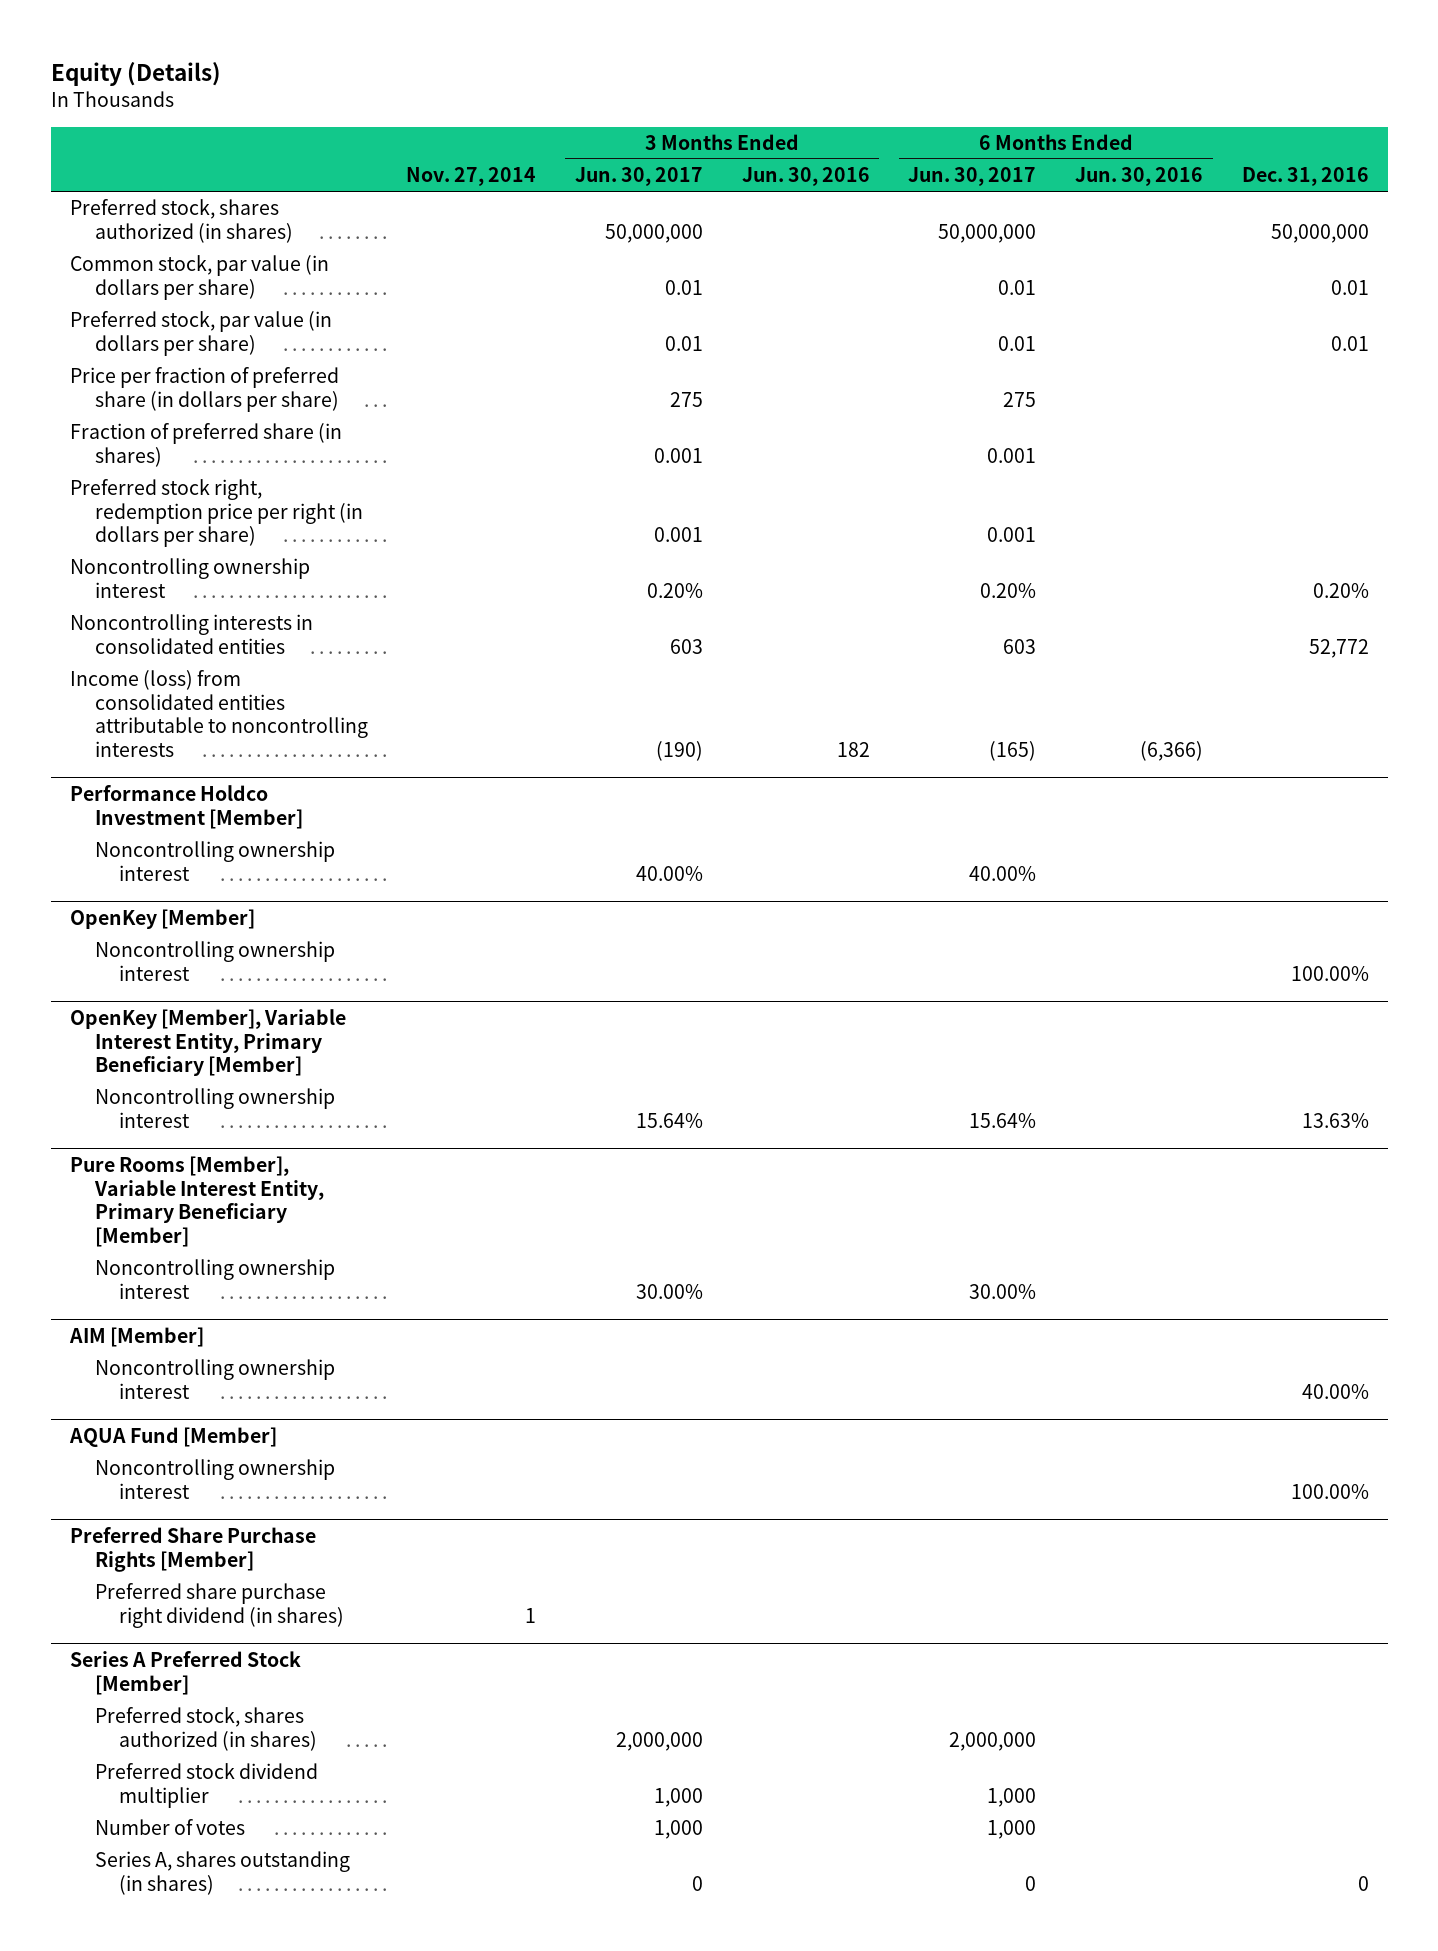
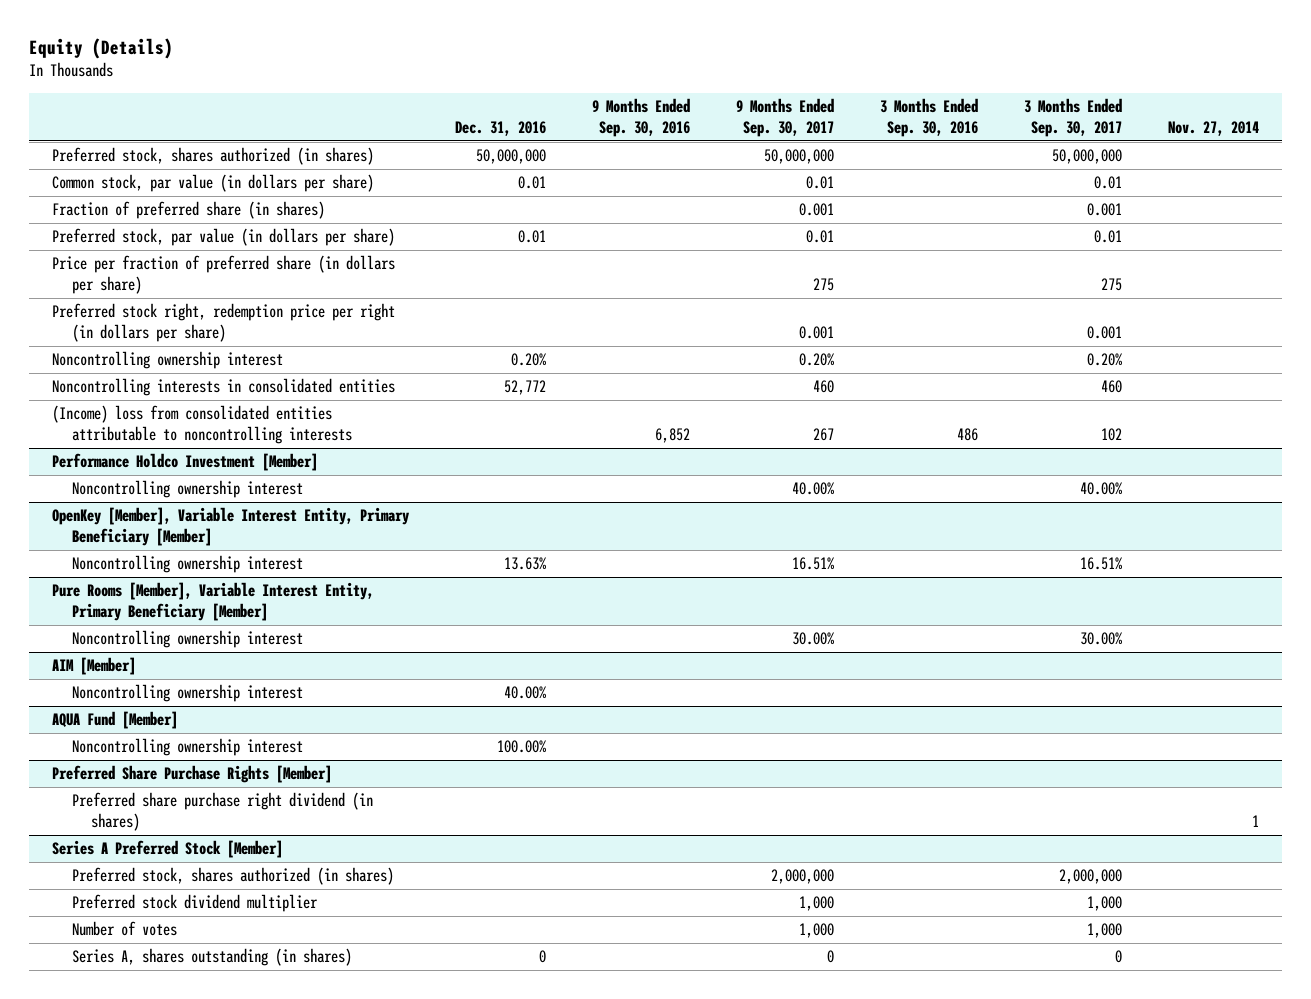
- | Nov. 27, 2014 | 3 Months Ended Jun. 30, 2017 | 3 Months Ended Jun. 30, 2016 | 6 Months Ended Jun. 30, 2017 | 6 Months Ended Jun. 30, 2016 | Dec. 31, 2016
+ | Dec. 31, 2016 | 9 Months Ended Sep. 30, 2016 | 9 Months Ended Sep. 30, 2017 | 3 Months Ended Sep. 30, 2016 | 3 Months Ended Sep. 30, 2017 | Nov. 27, 2014
moved up: Fraction of preferred share (in shares) | | | 0.001 | | 0.001 |
- Income (loss) from consolidated entities attributable to noncontrolling interests | | (190) | 182 | (165) | (6,366) |
+ (Income) loss from consolidated entities attributable to noncontrolling interests | | 6,852 | 267 | 486 | 102 |
- OpenKey [Member]
- Noncontrolling ownership interest | | | | | | 100.00%

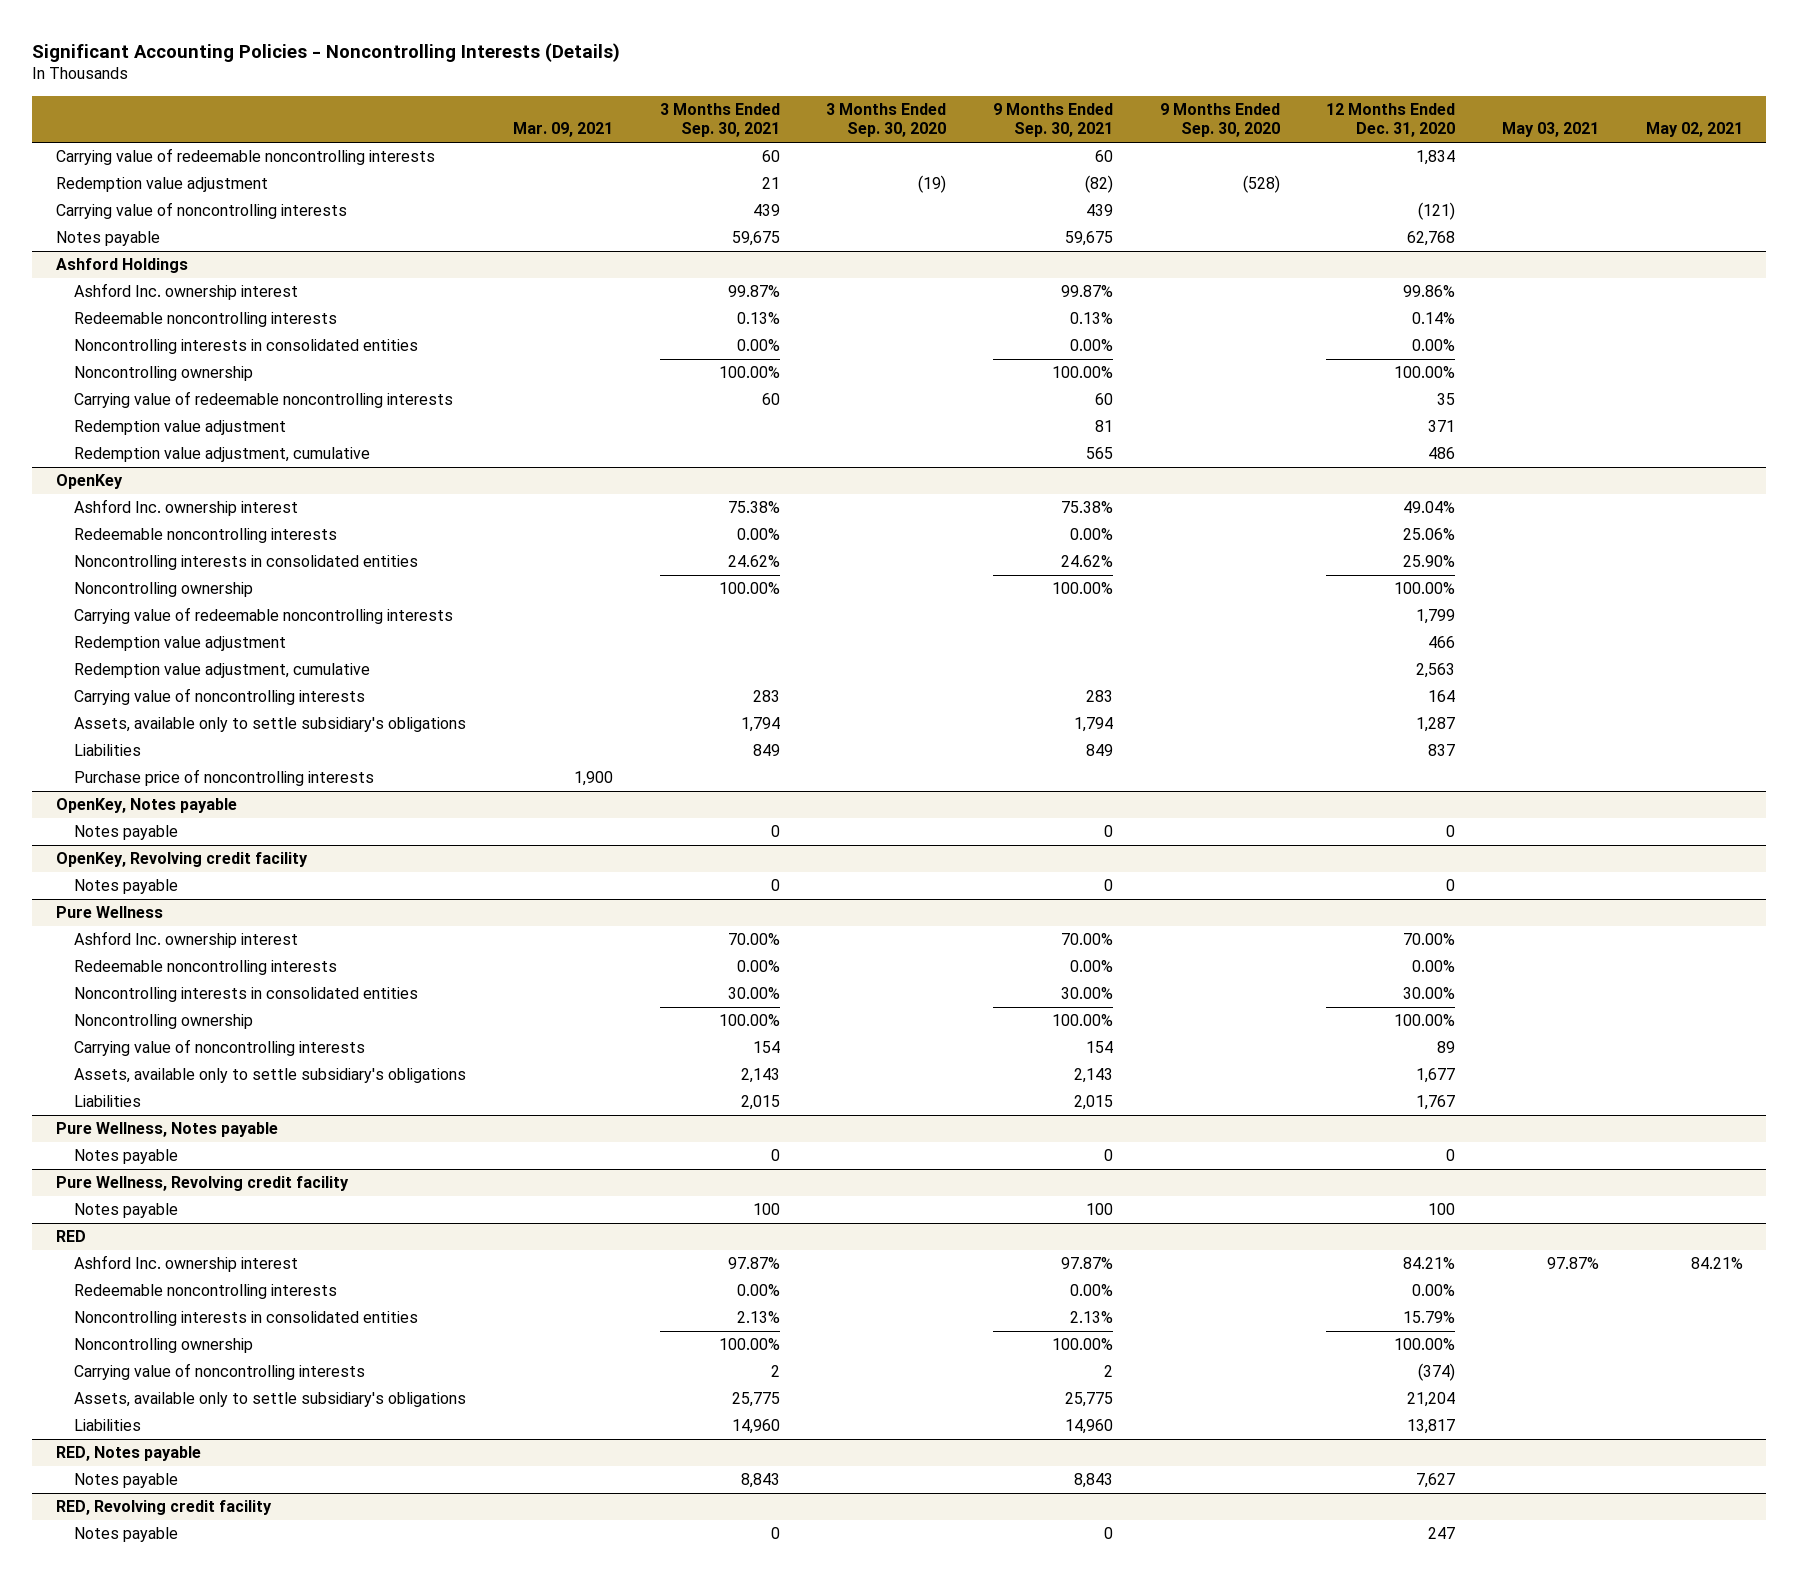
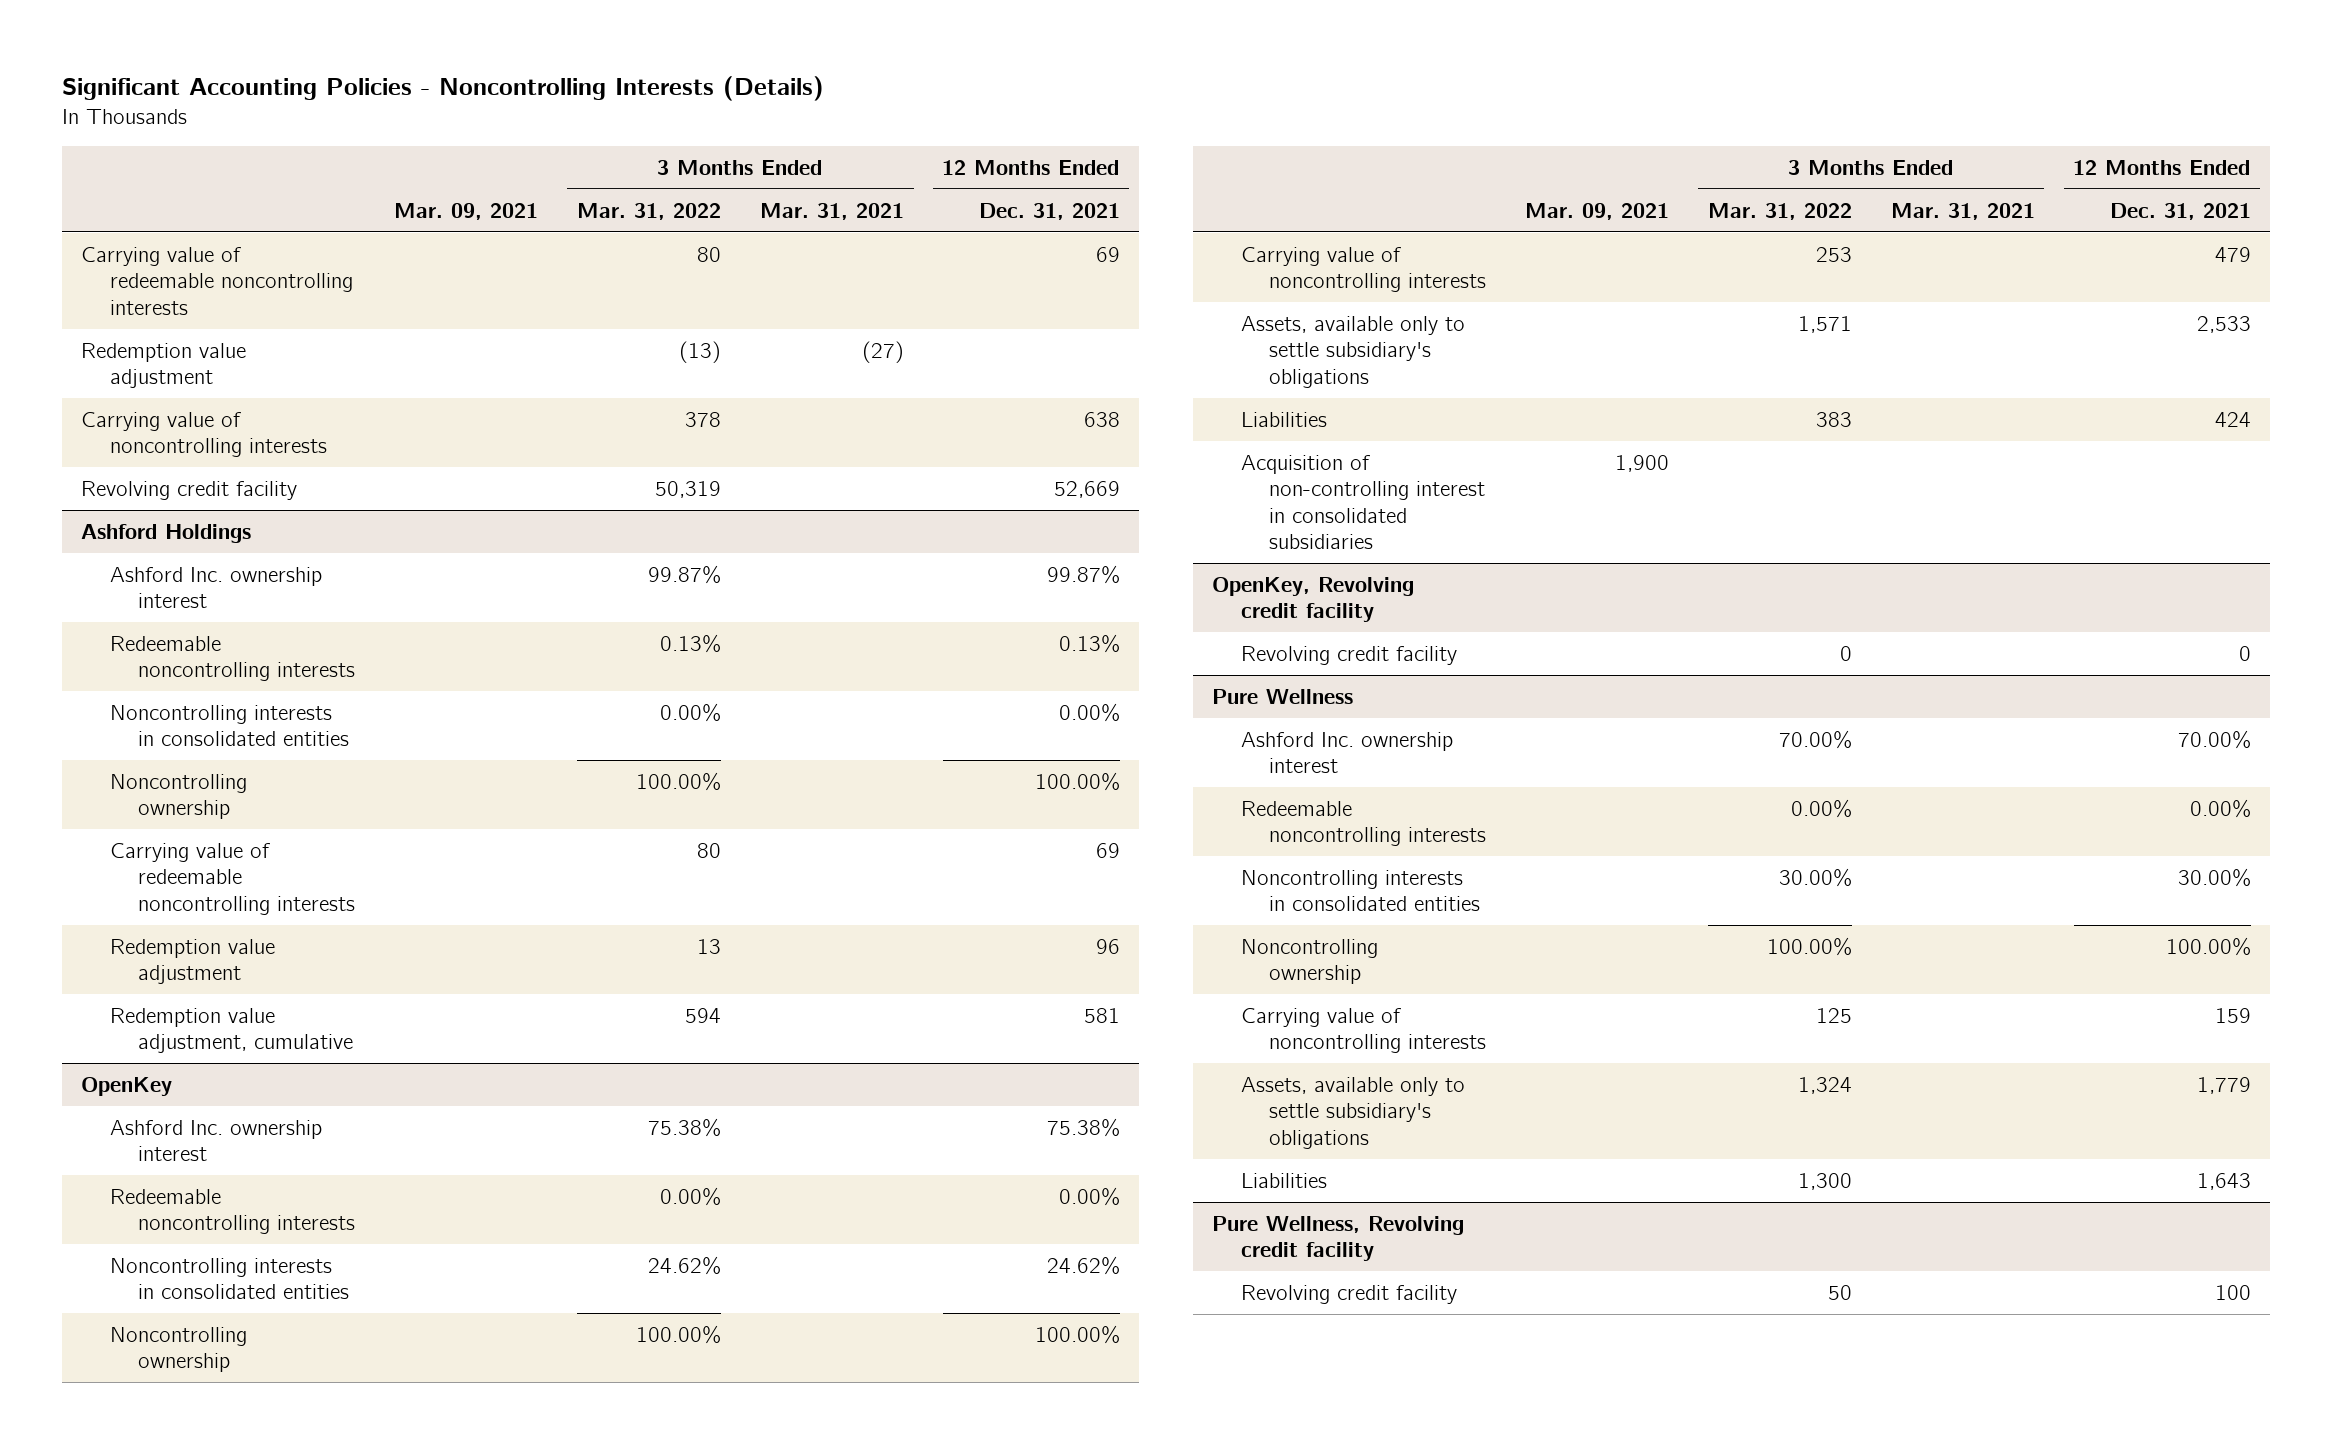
- | Mar. 09, 2021 | 3 Months Ended Sep. 30, 2021 | 3 Months Ended Sep. 30, 2020 | 9 Months Ended Sep. 30, 2021 | 9 Months Ended Sep. 30, 2020 | 12 Months Ended Dec. 31, 2020 | May 03, 2021 | May 02, 2021
+ | Mar. 09, 2021 | 3 Months Ended Mar. 31, 2022 | 3 Months Ended Mar. 31, 2021 | 12 Months Ended Dec. 31, 2021
- Notes payable | | 59,675 | | 59,675 | | 62,768 | |
+ Revolving credit facility | | 50,319 | | 52,669
@ OpenKey
- Carrying value of redeemable noncontrolling interests | | | | | | 1,799 | |
- Redemption value adjustment | | | | | | 466 | |
- Redemption value adjustment, cumulative | | | | | | 2,563 | |
- Purchase price of noncontrolling interests | 1,900 | | | | | | |
- OpenKey, Notes payable
- Notes payable | | 0 | | 0 | | 0 | |
@ OpenKey
+ Acquisition of non-controlling interest in consolidated subsidiaries | 1,900 | | |
@ OpenKey, Revolving credit facility
- Notes payable | | 0 | | 0 | | 0 | |
+ Revolving credit facility | | 0 | | 0
- Pure Wellness, Notes payable
- Notes payable | | 0 | | 0 | | 0 | |
@ Pure Wellness, Revolving credit facility
- Notes payable | | 100 | | 100 | | 100 | |
- RED
- Ashford Inc. ownership interest | | 97.87% | | 97.87% | | 84.21% | 97.87% | 84.21%
- Redeemable noncontrolling interests | | 0.00% | | 0.00% | | 0.00% | |
- Noncontrolling interests in consolidated entities | | 2.13% | | 2.13% | | 15.79% | |
- Noncontrolling ownership | | 100.00% | | 100.00% | | 100.00% | |
- Carrying value of noncontrolling interests | | 2 | | 2 | | (374) | |
- Assets, available only to settle subsidiary's obligations | | 25,775 | | 25,775 | | 21,204 | |
- Liabilities | | 14,960 | | 14,960 | | 13,817 | |
- RED, Notes payable
- Notes payable | | 8,843 | | 8,843 | | 7,627 | |
- RED, Revolving credit facility
- Notes payable | | 0 | | 0 | | 247 | |
@ Pure Wellness, Revolving credit facility
+ Revolving credit facility | | 50 | | 100

